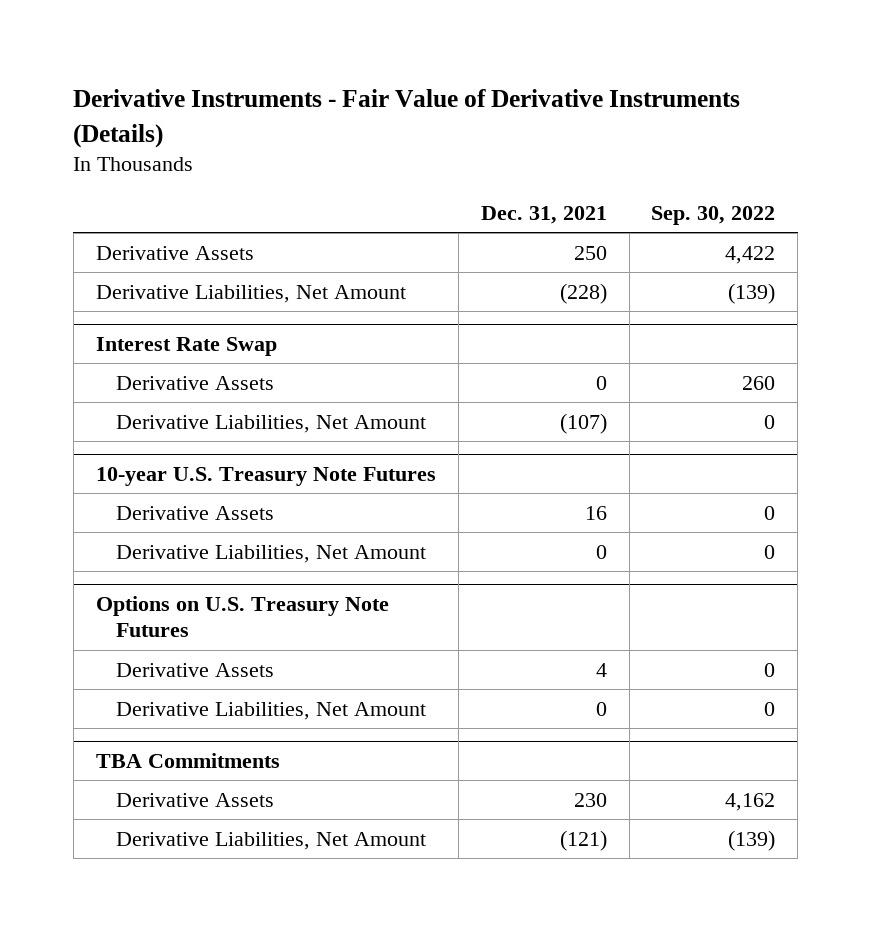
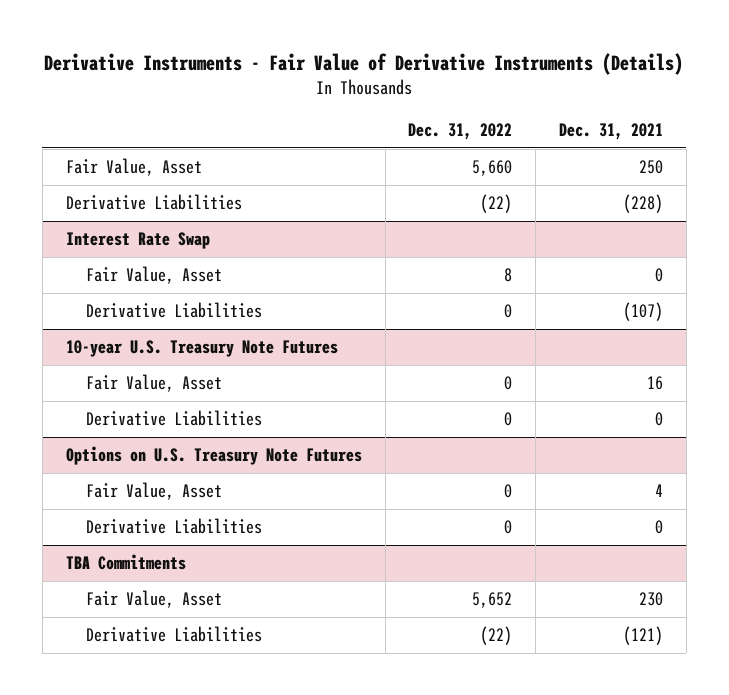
- | Dec. 31, 2021 | Sep. 30, 2022
+ | Dec. 31, 2022 | Dec. 31, 2021
- Derivative Assets | 250 | 4,422
- Derivative Liabilities, Net Amount | (228) | (139)
+ Fair Value, Asset | 5,660 | 250
+ Derivative Liabilities | (22) | (228)
@ Interest Rate Swap
- Derivative Assets | 0 | 260
- Derivative Liabilities, Net Amount | (107) | 0
+ Fair Value, Asset | 8 | 0
+ Derivative Liabilities | 0 | (107)
@ 10-year U.S. Treasury Note Futures
- Derivative Assets | 16 | 0
- Derivative Liabilities, Net Amount | 0 | 0
+ Fair Value, Asset | 0 | 16
+ Derivative Liabilities | 0 | 0
@ Options on U.S. Treasury Note Futures
- Derivative Assets | 4 | 0
- Derivative Liabilities, Net Amount | 0 | 0
+ Fair Value, Asset | 0 | 4
+ Derivative Liabilities | 0 | 0
@ TBA Commitments
- Derivative Assets | 230 | 4,162
- Derivative Liabilities, Net Amount | (121) | (139)
+ Fair Value, Asset | 5,652 | 230
+ Derivative Liabilities | (22) | (121)

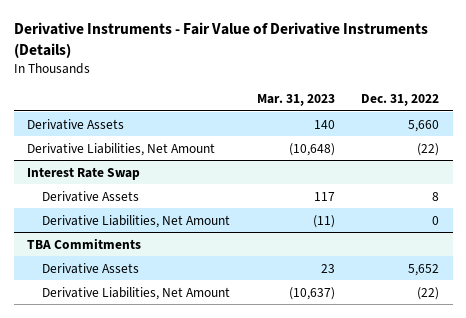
- | Dec. 31, 2022 | Dec. 31, 2021
+ | Mar. 31, 2023 | Dec. 31, 2022
- Fair Value, Asset | 5,660 | 250
- Derivative Liabilities | (22) | (228)
+ Derivative Assets | 140 | 5,660
+ Derivative Liabilities, Net Amount | (10,648) | (22)
@ Interest Rate Swap
- Fair Value, Asset | 8 | 0
- Derivative Liabilities | 0 | (107)
- 10-year U.S. Treasury Note Futures
- Fair Value, Asset | 0 | 16
- Derivative Liabilities | 0 | 0
- Options on U.S. Treasury Note Futures
- Fair Value, Asset | 0 | 4
- Derivative Liabilities | 0 | 0
@ Interest Rate Swap
+ Derivative Assets | 117 | 8
+ Derivative Liabilities, Net Amount | (11) | 0
@ TBA Commitments
- Fair Value, Asset | 5,652 | 230
- Derivative Liabilities | (22) | (121)
+ Derivative Assets | 23 | 5,652
+ Derivative Liabilities, Net Amount | (10,637) | (22)

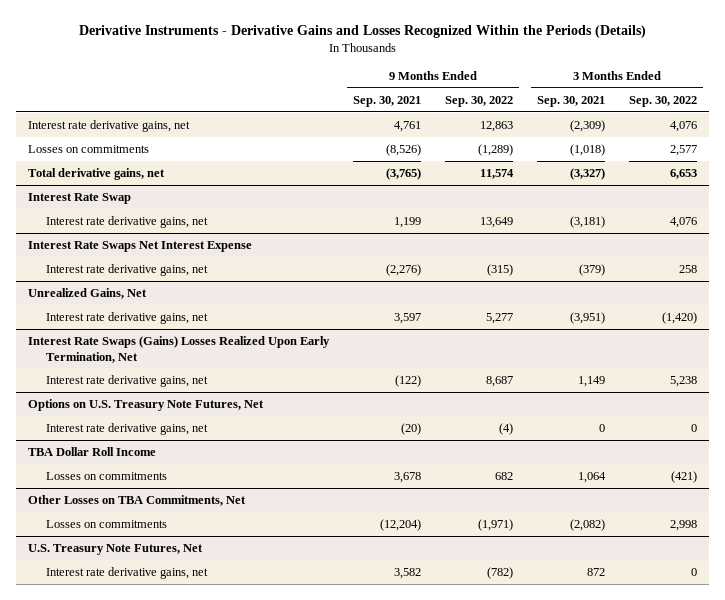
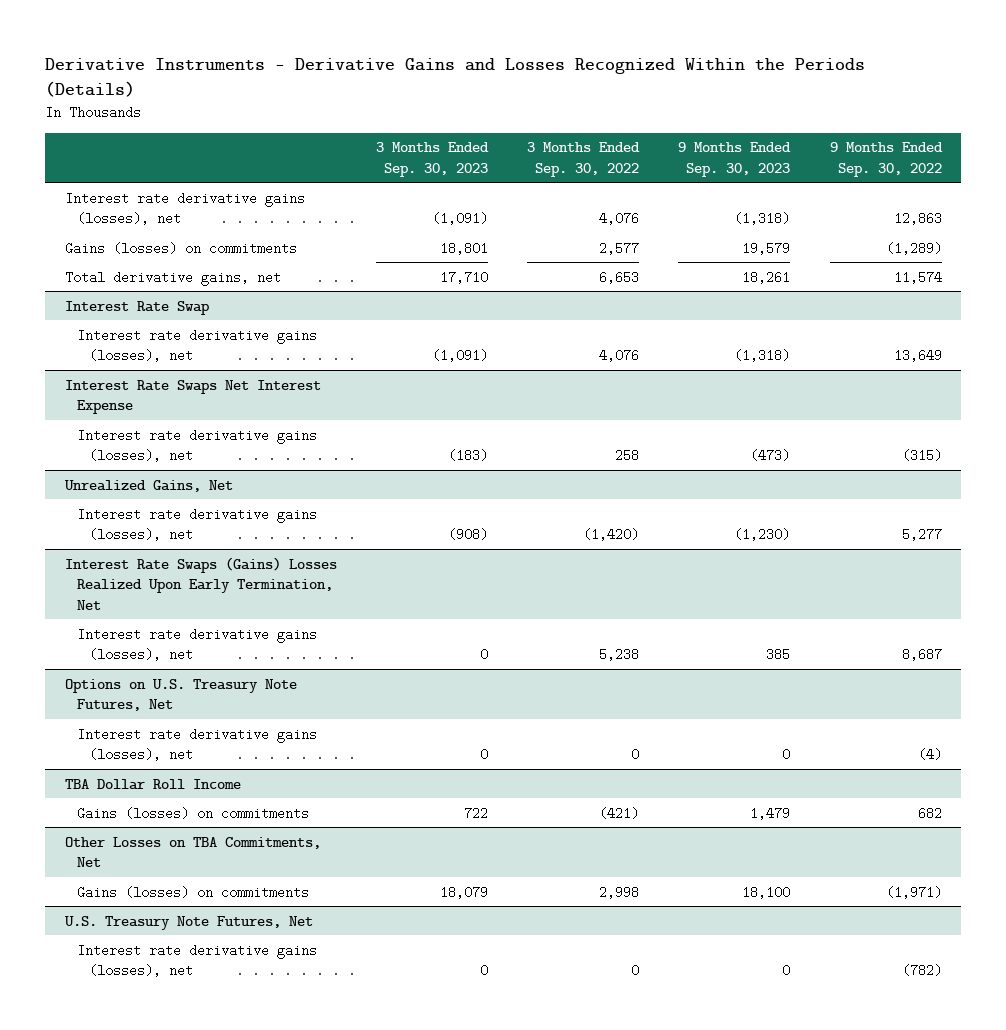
- | 9 Months Ended Sep. 30, 2021 | 9 Months Ended Sep. 30, 2022 | 3 Months Ended Sep. 30, 2021 | 3 Months Ended Sep. 30, 2022
+ | 3 Months Ended Sep. 30, 2023 | 3 Months Ended Sep. 30, 2022 | 9 Months Ended Sep. 30, 2023 | 9 Months Ended Sep. 30, 2022
- Interest rate derivative gains, net | 4,761 | 12,863 | (2,309) | 4,076
- Losses on commitments | (8,526) | (1,289) | (1,018) | 2,577
+ Interest rate derivative gains (losses), net | (1,091) | 4,076 | (1,318) | 12,863
+ Gains (losses) on commitments | 18,801 | 2,577 | 19,579 | (1,289)
@ Interest Rate Swap
- Interest rate derivative gains, net | 1,199 | 13,649 | (3,181) | 4,076
+ Interest rate derivative gains (losses), net | (1,091) | 4,076 | (1,318) | 13,649
@ Interest Rate Swaps Net Interest Expense
- Interest rate derivative gains, net | (2,276) | (315) | (379) | 258
+ Interest rate derivative gains (losses), net | (183) | 258 | (473) | (315)
@ Unrealized Gains, Net
- Interest rate derivative gains, net | 3,597 | 5,277 | (3,951) | (1,420)
+ Interest rate derivative gains (losses), net | (908) | (1,420) | (1,230) | 5,277
@ Interest Rate Swaps (Gains) Losses Realized Upon Early Termination, Net
- Interest rate derivative gains, net | (122) | 8,687 | 1,149 | 5,238
+ Interest rate derivative gains (losses), net | 0 | 5,238 | 385 | 8,687
@ Options on U.S. Treasury Note Futures, Net
- Interest rate derivative gains, net | (20) | (4) | 0 | 0
+ Interest rate derivative gains (losses), net | 0 | 0 | 0 | (4)
@ TBA Dollar Roll Income
- Losses on commitments | 3,678 | 682 | 1,064 | (421)
+ Gains (losses) on commitments | 722 | (421) | 1,479 | 682
@ Other Losses on TBA Commitments, Net
- Losses on commitments | (12,204) | (1,971) | (2,082) | 2,998
+ Gains (losses) on commitments | 18,079 | 2,998 | 18,100 | (1,971)
@ U.S. Treasury Note Futures, Net
- Interest rate derivative gains, net | 3,582 | (782) | 872 | 0
+ Interest rate derivative gains (losses), net | 0 | 0 | 0 | (782)

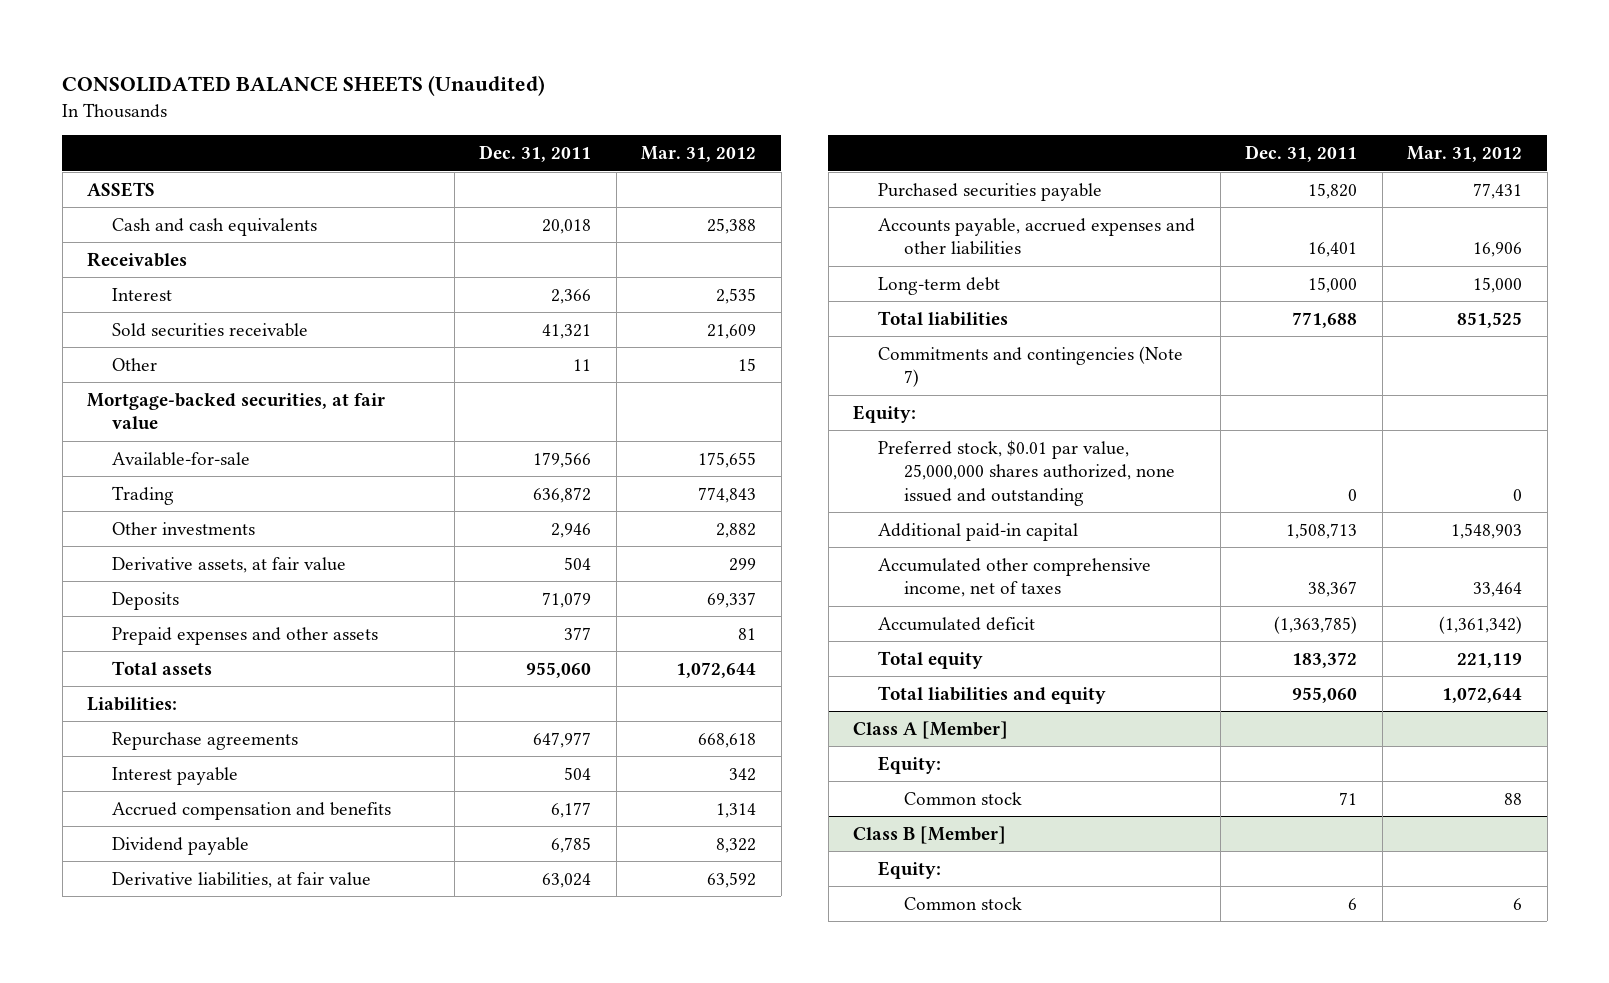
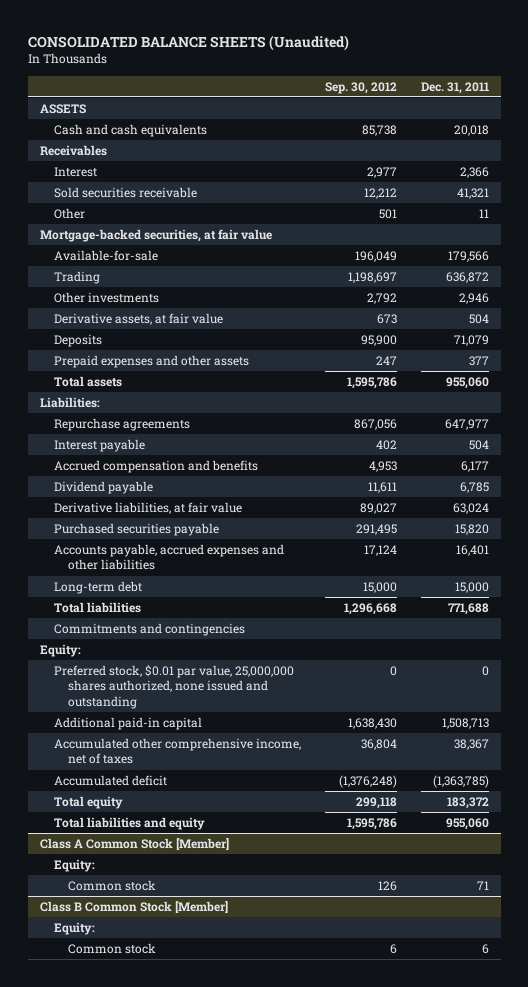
- | Dec. 31, 2011 | Mar. 31, 2012
+ | Sep. 30, 2012 | Dec. 31, 2011
- Commitments and contingencies (Note 7)
+ Commitments and contingencies
- Class A [Member]
+ Class A Common Stock [Member]
- Class B [Member]
+ Class B Common Stock [Member]

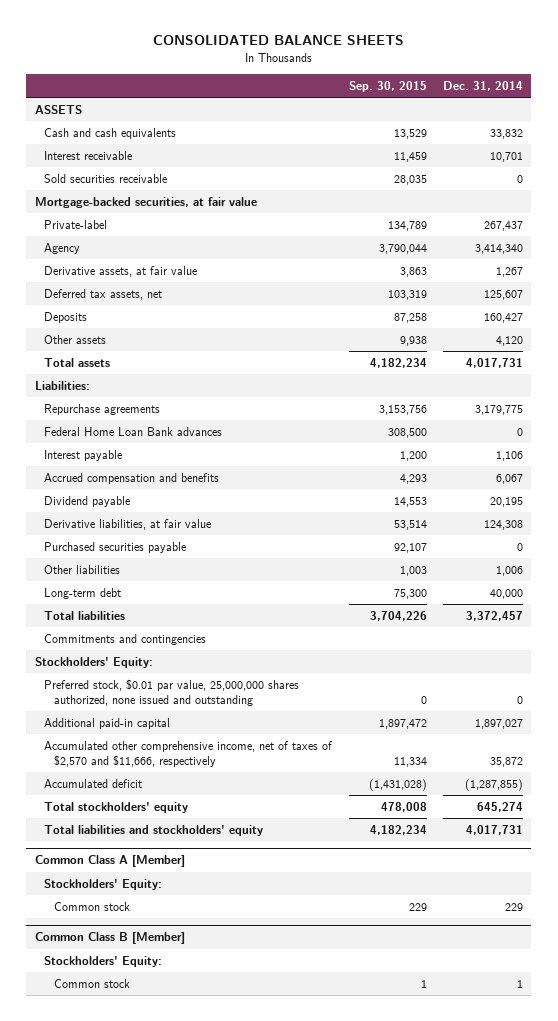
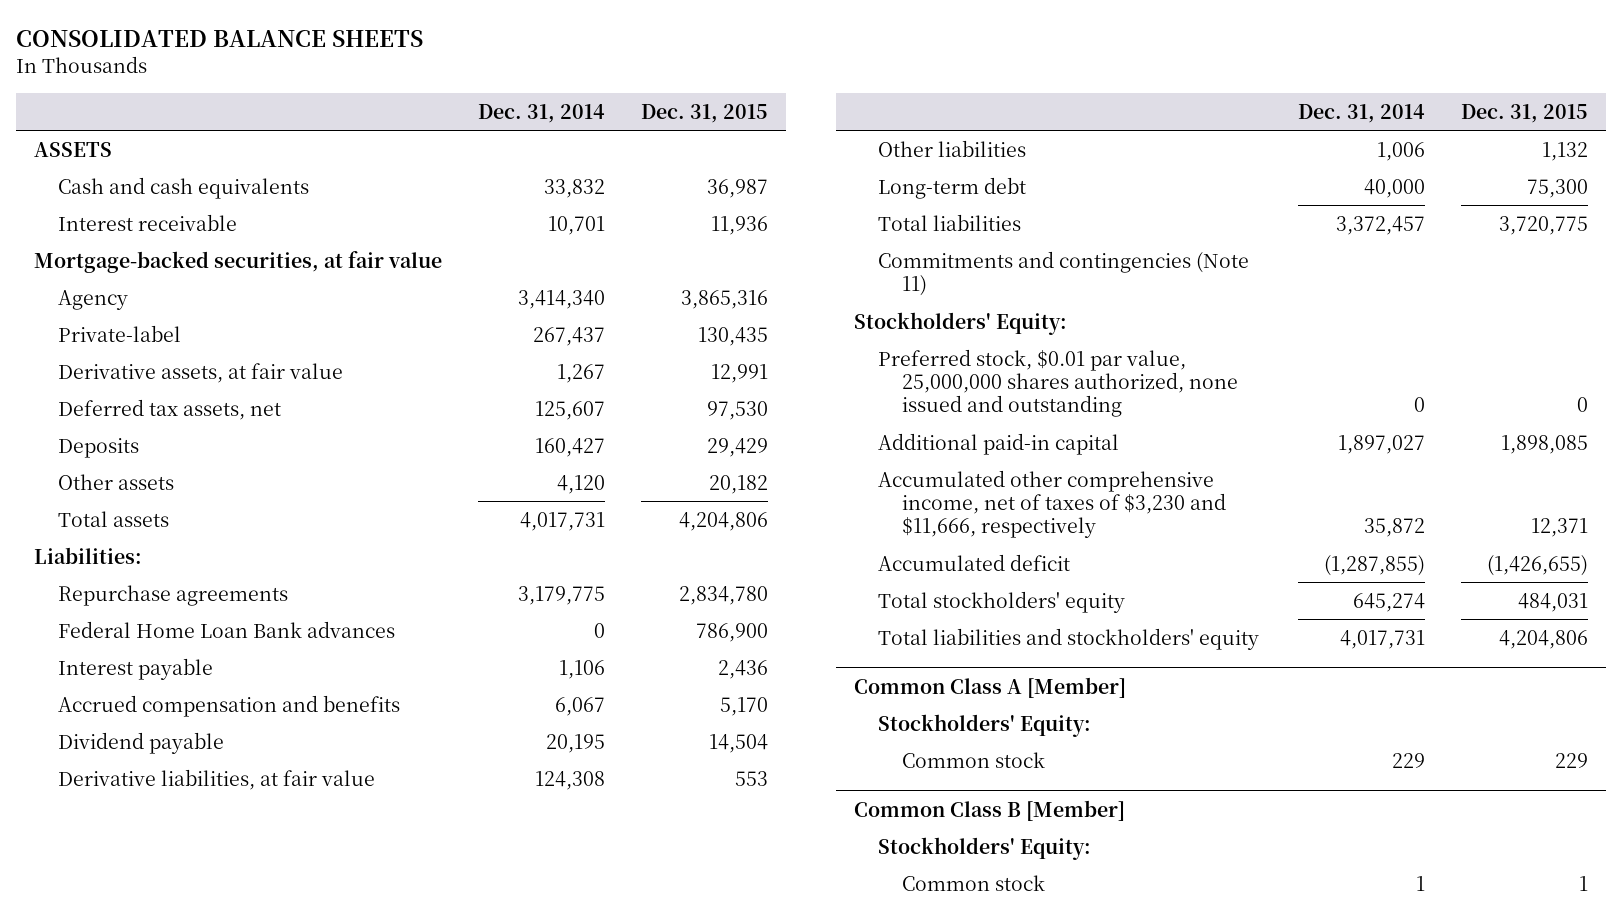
- | Sep. 30, 2015 | Dec. 31, 2014
+ | Dec. 31, 2014 | Dec. 31, 2015
- Sold securities receivable | 28,035 | 0
moved down: Private-label | 267,437 | 130,435
- Purchased securities payable | 92,107 | 0
- Commitments and contingencies
+ Commitments and contingencies (Note 11)
- Accumulated other comprehensive income, net of taxes of $2,570 and $11,666, respectively | 11,334 | 35,872
+ Accumulated other comprehensive income, net of taxes of $3,230 and $11,666, respectively | 35,872 | 12,371

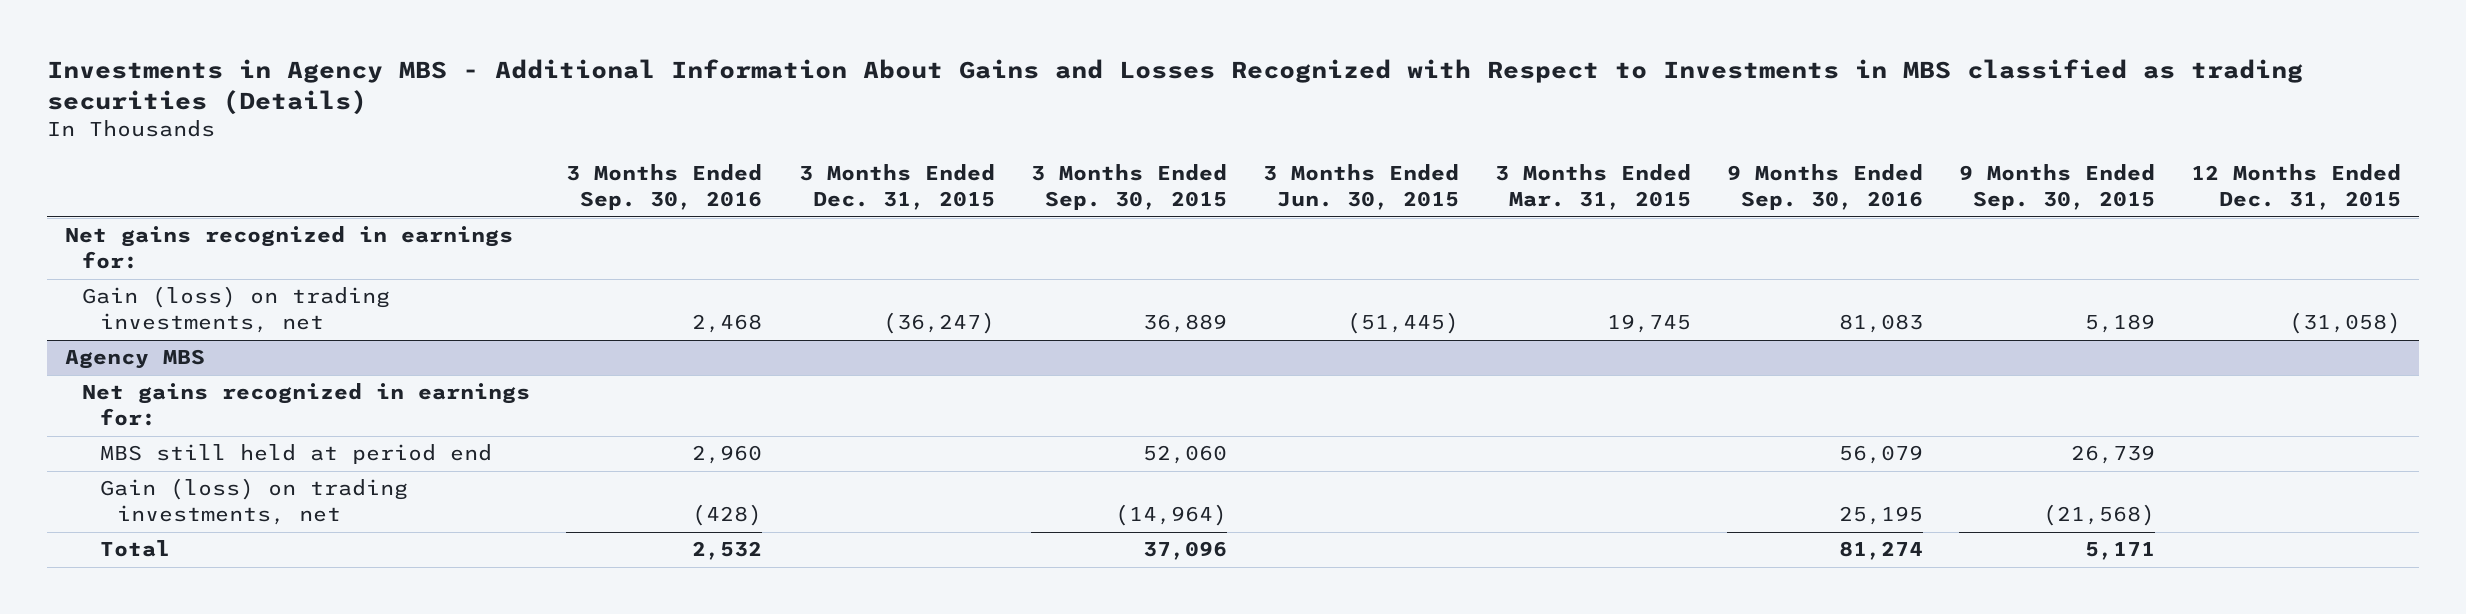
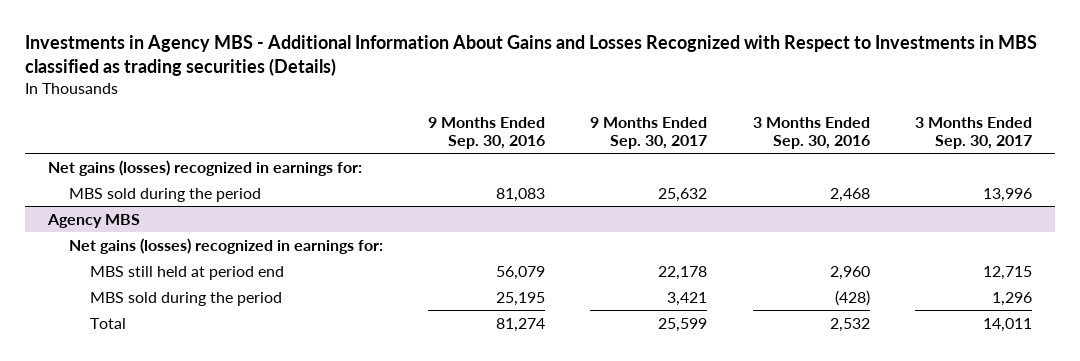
- | 3 Months Ended Sep. 30, 2016 | 3 Months Ended Dec. 31, 2015 | 3 Months Ended Sep. 30, 2015 | 3 Months Ended Jun. 30, 2015 | 3 Months Ended Mar. 31, 2015 | 9 Months Ended Sep. 30, 2016 | 9 Months Ended Sep. 30, 2015 | 12 Months Ended Dec. 31, 2015
+ | 9 Months Ended Sep. 30, 2016 | 9 Months Ended Sep. 30, 2017 | 3 Months Ended Sep. 30, 2016 | 3 Months Ended Sep. 30, 2017
- Net gains recognized in earnings for:
- Gain (loss) on trading investments, net | 2,468 | (36,247) | 36,889 | (51,445) | 19,745 | 81,083 | 5,189 | (31,058)
+ Net gains (losses) recognized in earnings for:
+ MBS sold during the period | 81,083 | 25,632 | 2,468 | 13,996
@ Agency MBS
- Net gains recognized in earnings for:
+ Net gains (losses) recognized in earnings for:
- Gain (loss) on trading investments, net | (428) | | (14,964) | | | 25,195 | (21,568) |
+ MBS sold during the period | 25,195 | 3,421 | (428) | 1,296

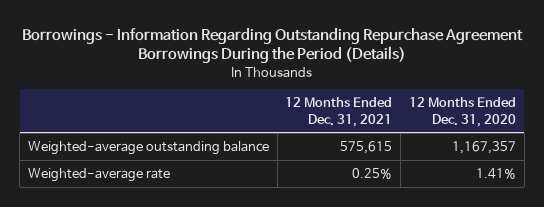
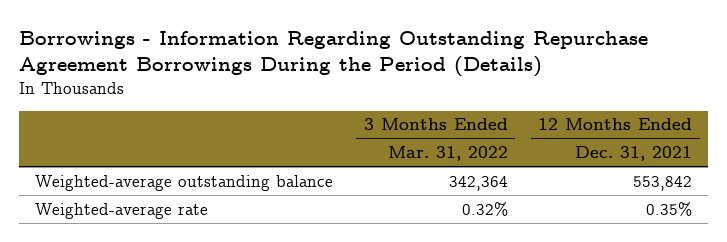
- | 12 Months Ended Dec. 31, 2021 | 12 Months Ended Dec. 31, 2020
+ | 3 Months Ended Mar. 31, 2022 | 12 Months Ended Dec. 31, 2021
- Weighted-average outstanding balance | 575,615 | 1,167,357
- Weighted-average rate | 0.25% | 1.41%
+ Weighted-average outstanding balance | 342,364 | 553,842
+ Weighted-average rate | 0.32% | 0.35%

